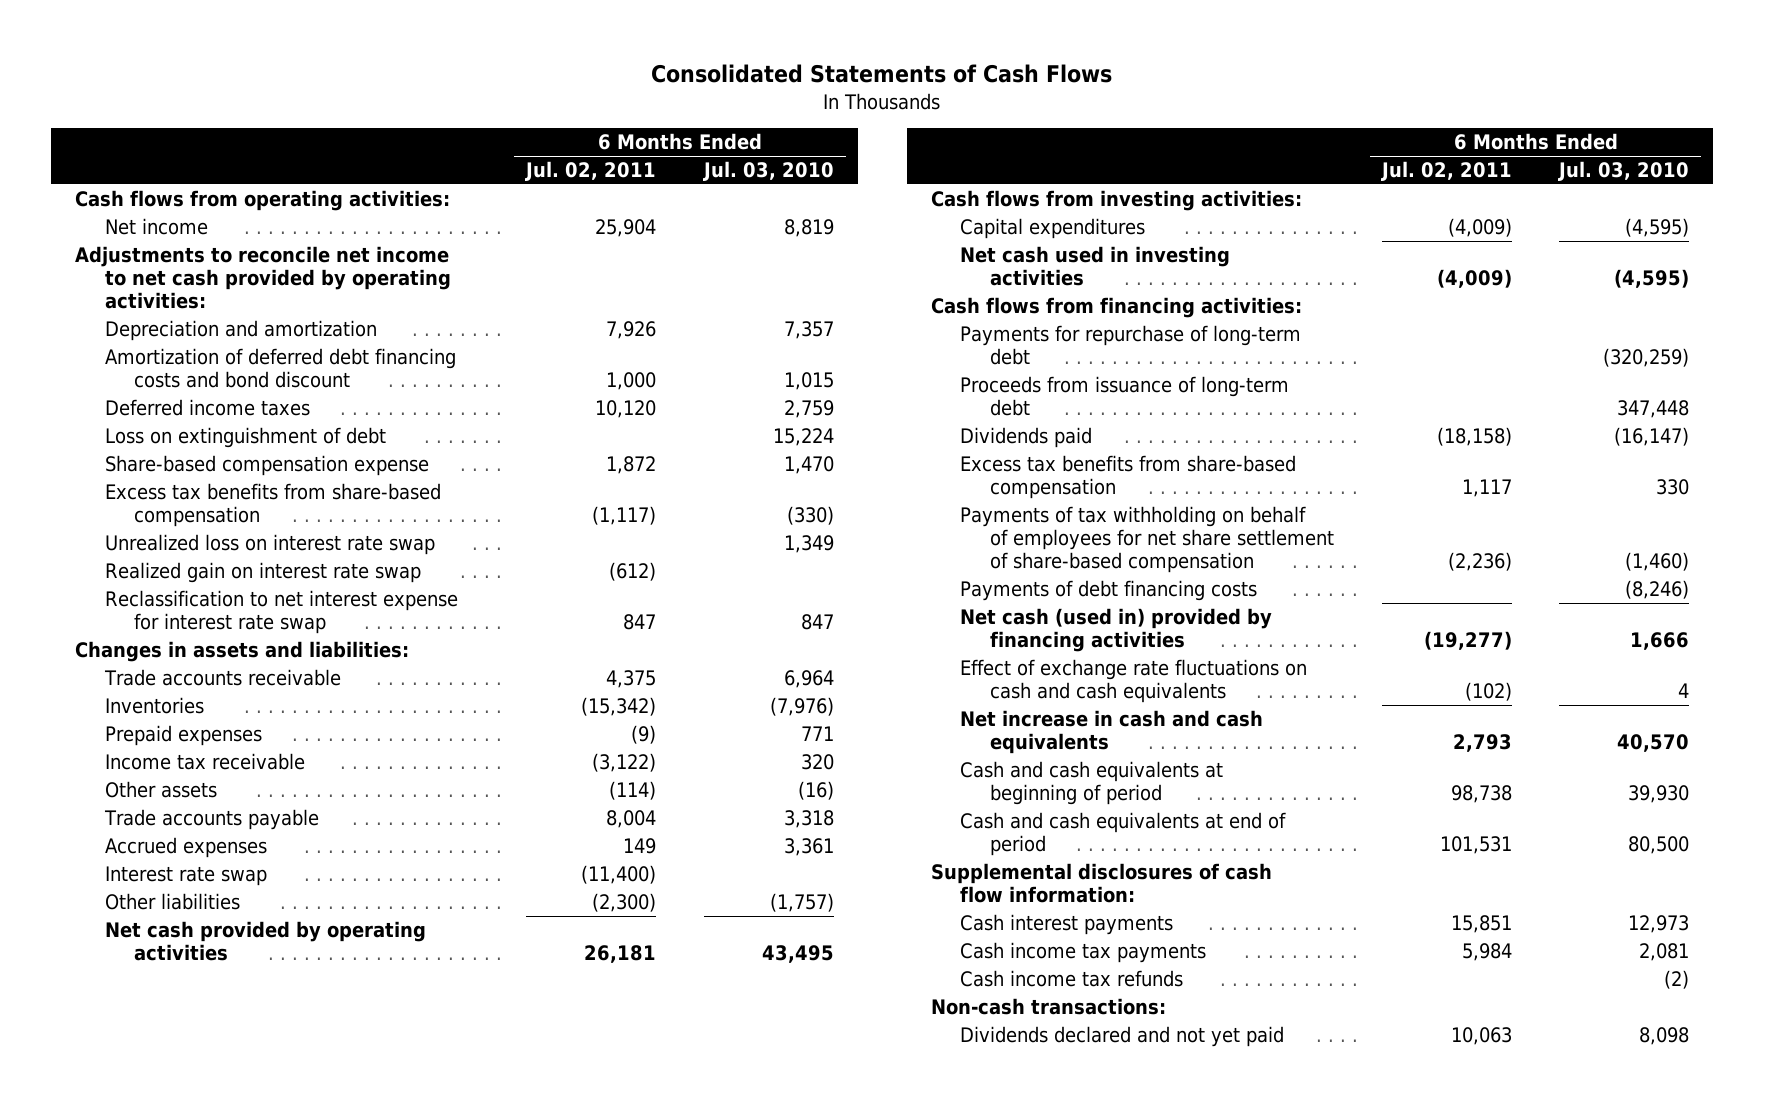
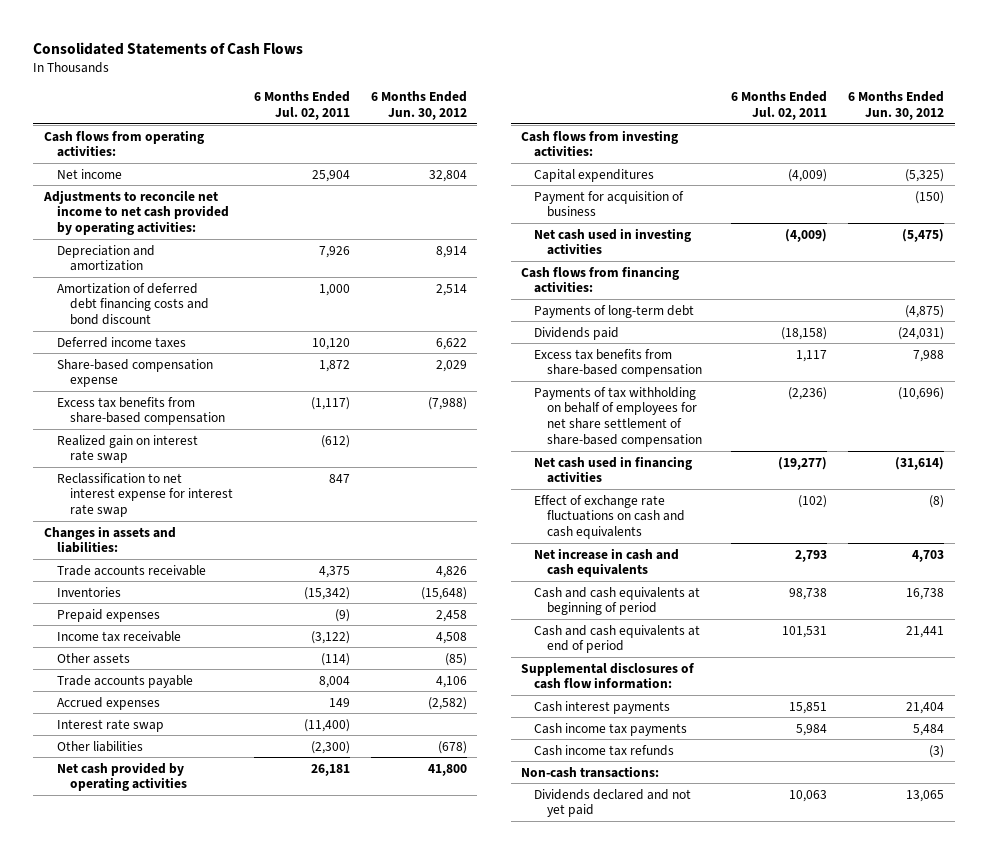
- | 6 Months Ended Jul. 02, 2011 | 6 Months Ended Jul. 03, 2010
+ | 6 Months Ended Jul. 02, 2011 | 6 Months Ended Jun. 30, 2012
- Loss on extinguishment of debt | | 15,224
- Unrealized loss on interest rate swap | | 1,349
+ Payment for acquisition of business | | (150)
- Payments for repurchase of long-term debt | | (320,259)
- Proceeds from issuance of long-term debt | | 347,448
+ Payments of long-term debt | | (4,875)
- Payments of debt financing costs | | (8,246)
- Net cash (used in) provided by financing activities | (19,277) | 1,666
+ Net cash used in financing activities | (19,277) | (31,614)

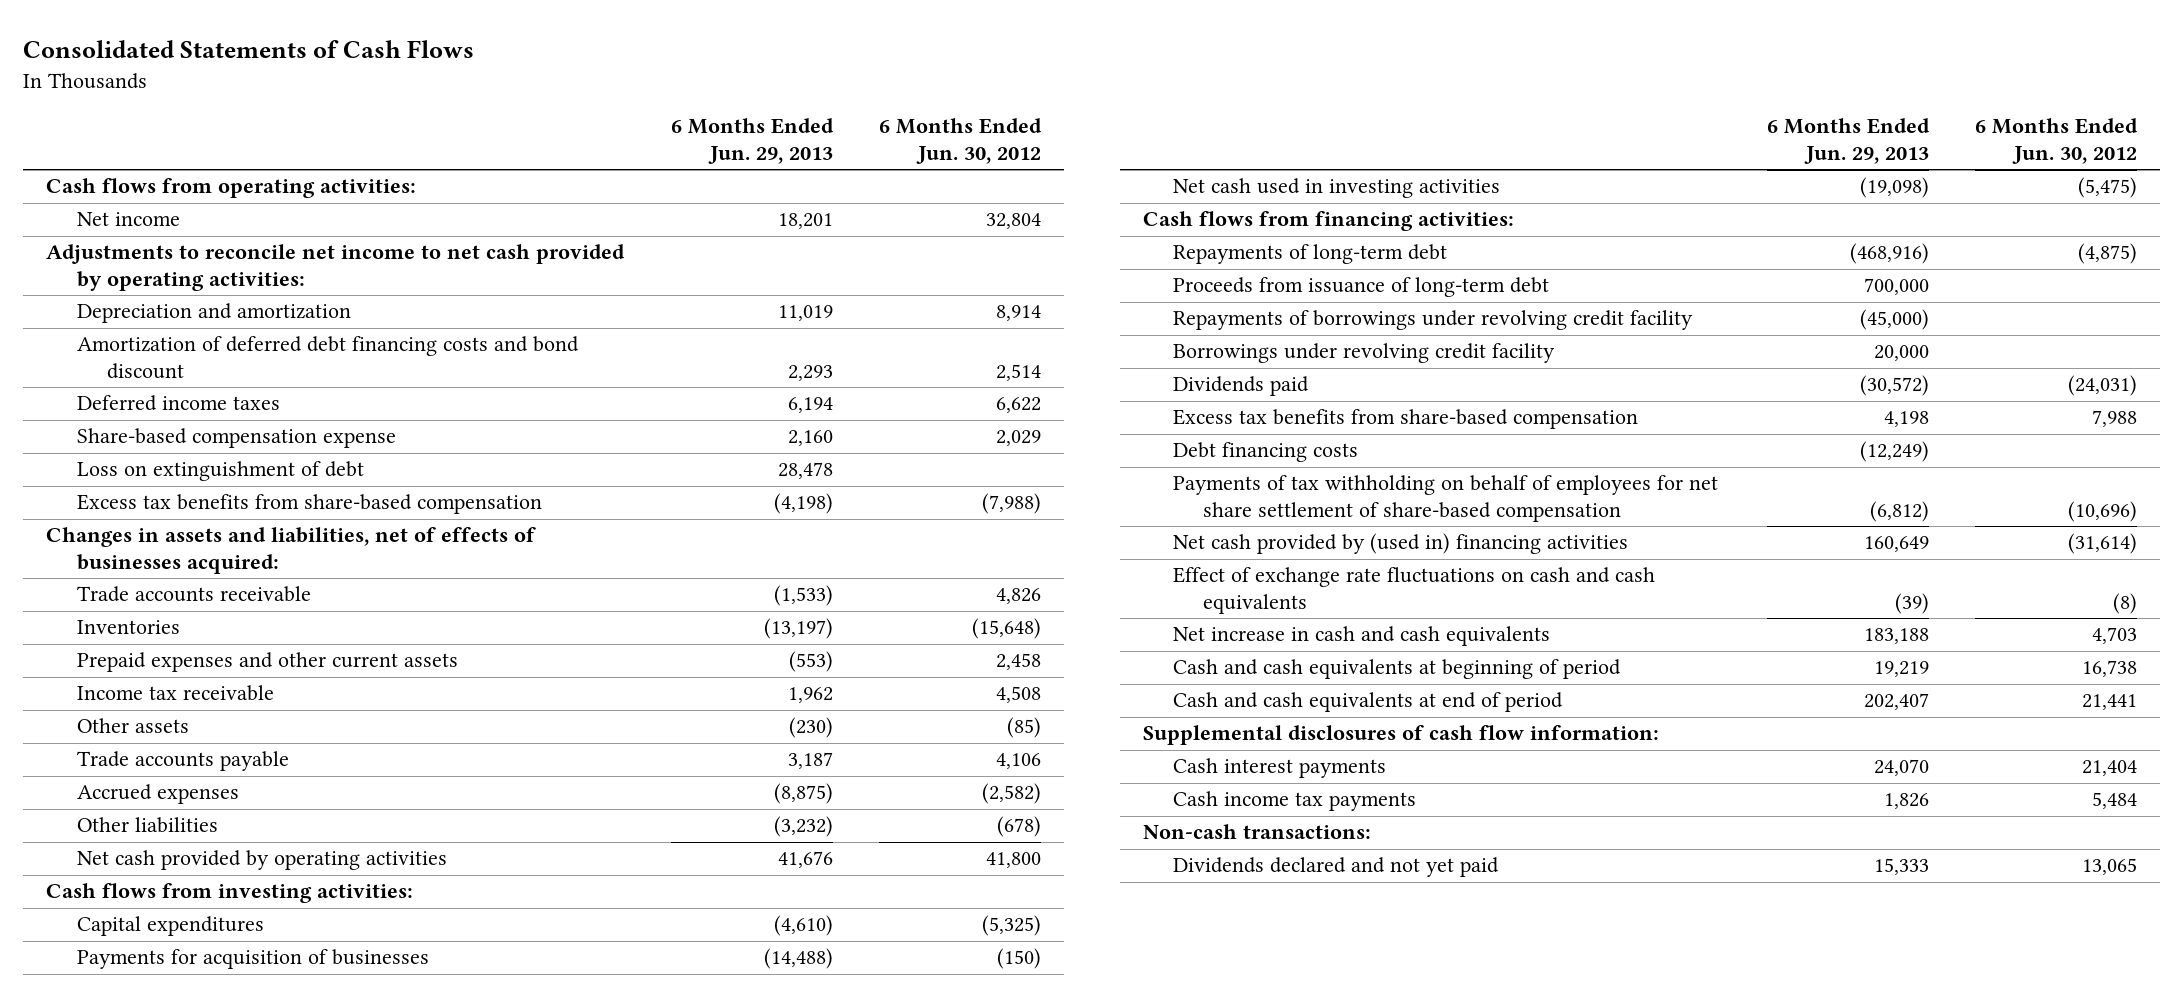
- | 6 Months Ended Jul. 02, 2011 | 6 Months Ended Jun. 30, 2012
+ | 6 Months Ended Jun. 29, 2013 | 6 Months Ended Jun. 30, 2012
+ Loss on extinguishment of debt | 28,478 |
- Realized gain on interest rate swap | (612) |
- Reclassification to net interest expense for interest rate swap | 847 |
- Changes in assets and liabilities:
+ Changes in assets and liabilities, net of effects of businesses acquired:
- Prepaid expenses | (9) | 2,458
+ Prepaid expenses and other current assets | (553) | 2,458
- Interest rate swap | (11,400) |
- Payment for acquisition of business | | (150)
+ Payments for acquisition of businesses | (14,488) | (150)
- Payments of long-term debt | | (4,875)
+ Repayments of long-term debt | (468,916) | (4,875)
+ Proceeds from issuance of long-term debt | 700,000 |
+ Repayments of borrowings under revolving credit facility | (45,000) |
+ Borrowings under revolving credit facility | 20,000 |
+ Debt financing costs | (12,249) |
- Net cash used in financing activities | (19,277) | (31,614)
+ Net cash provided by (used in) financing activities | 160,649 | (31,614)
- Cash income tax refunds | | (3)

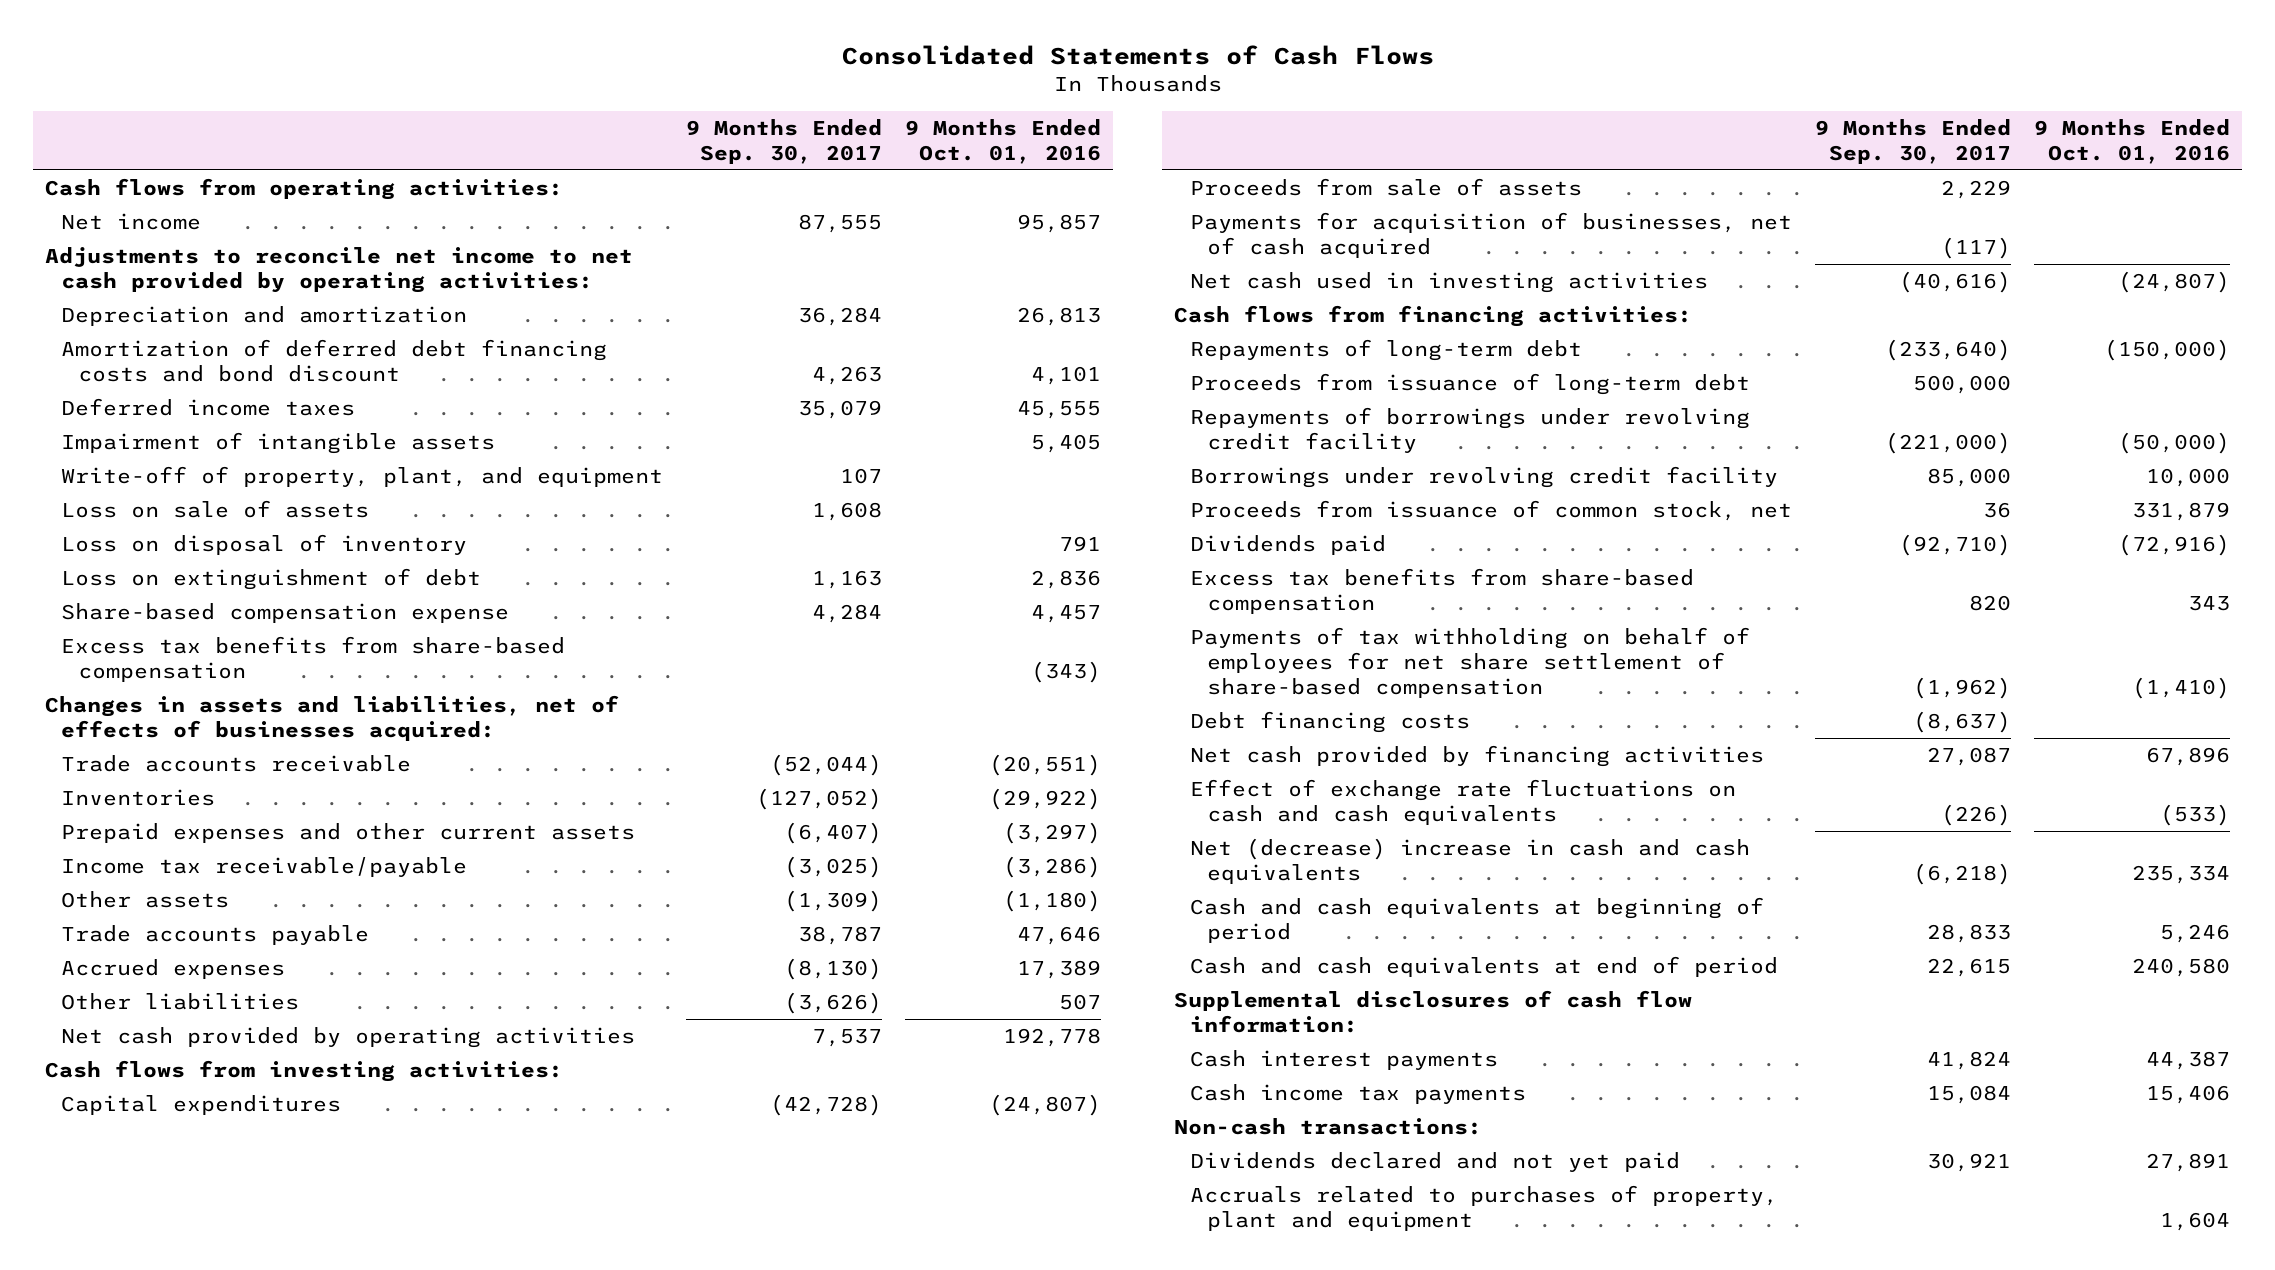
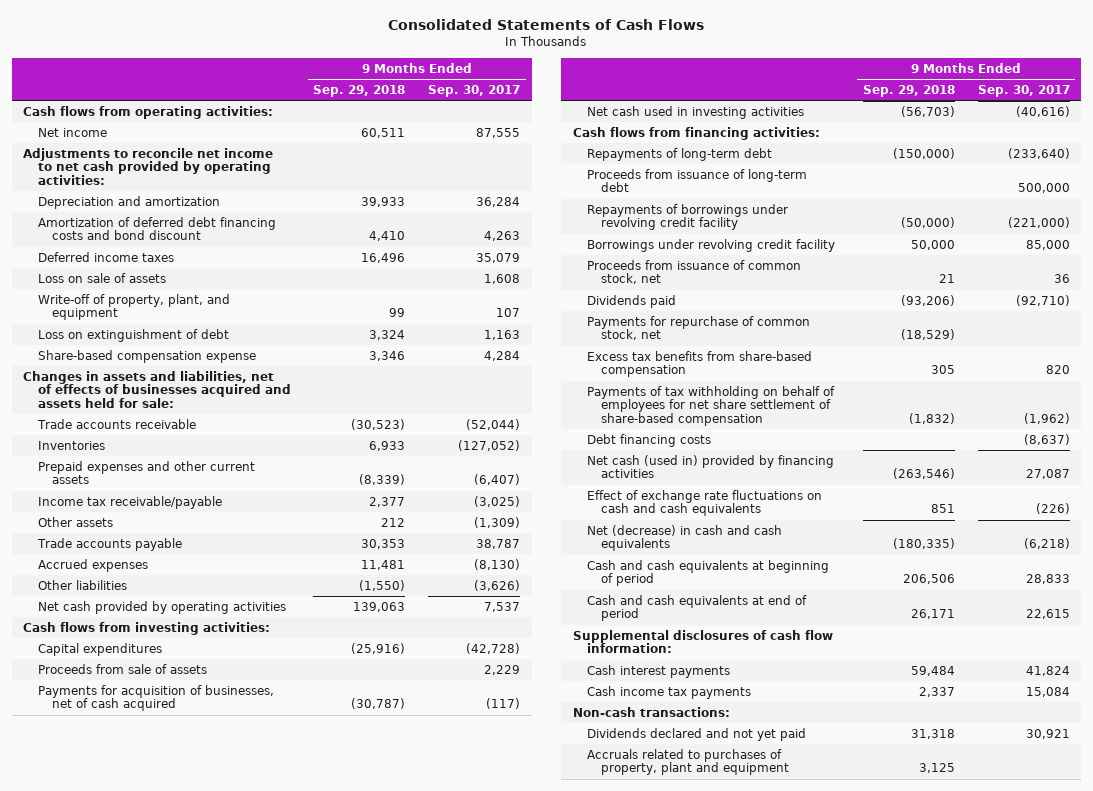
- | 9 Months Ended Sep. 30, 2017 | 9 Months Ended Oct. 01, 2016
+ | 9 Months Ended Sep. 29, 2018 | 9 Months Ended Sep. 30, 2017
- Impairment of intangible assets | | 5,405
- Loss on disposal of inventory | | 791
moved down: Write-off of property, plant, and equipment | 99 | 107
- Excess tax benefits from share-based compensation | | (343)
- Changes in assets and liabilities, net of effects of businesses acquired:
+ Changes in assets and liabilities, net of effects of businesses acquired and assets held for sale:
+ Payments for repurchase of common stock, net | (18,529) |
- Net cash provided by financing activities | 27,087 | 67,896
+ Net cash (used in) provided by financing activities | (263,546) | 27,087
- Net (decrease) increase in cash and cash equivalents | (6,218) | 235,334
+ Net (decrease) in cash and cash equivalents | (180,335) | (6,218)

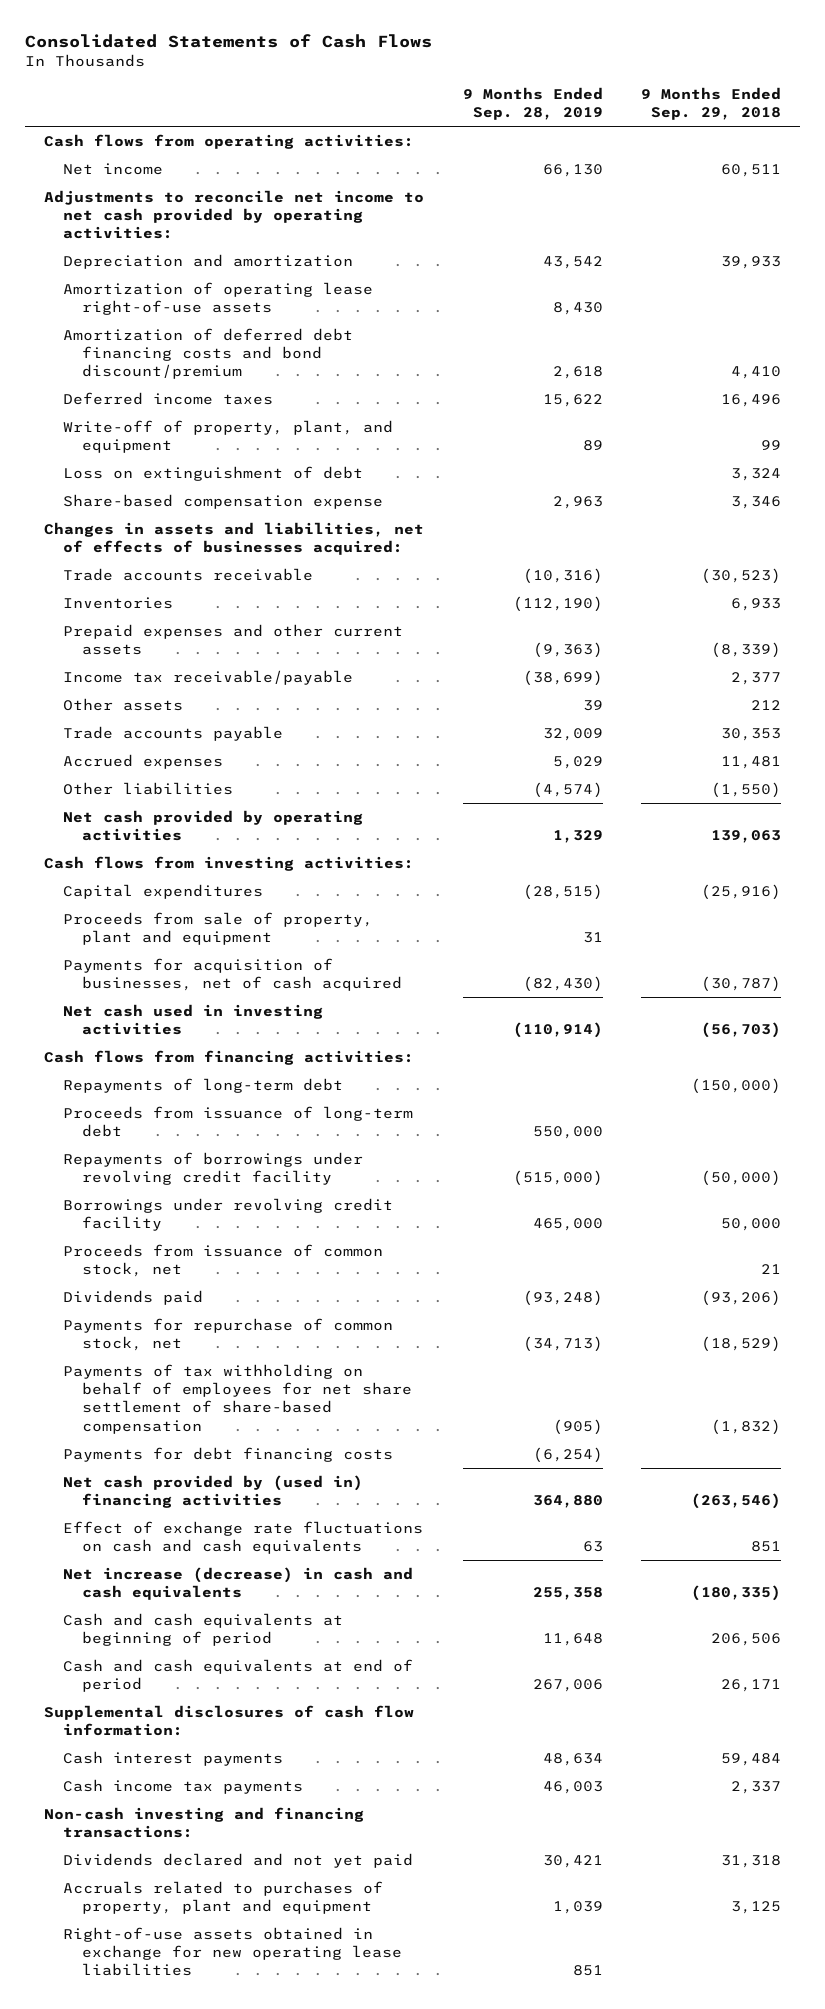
- | 9 Months Ended Sep. 29, 2018 | 9 Months Ended Sep. 30, 2017
+ | 9 Months Ended Sep. 28, 2019 | 9 Months Ended Sep. 29, 2018
- Amortization of deferred debt financing costs and bond discount | 4,410 | 4,263
+ Amortization of operating lease right-of-use assets | 8,430 |
+ Amortization of deferred debt financing costs and bond discount/premium | 2,618 | 4,410
- Loss on sale of assets | | 1,608
- Changes in assets and liabilities, net of effects of businesses acquired and assets held for sale:
+ Changes in assets and liabilities, net of effects of businesses acquired:
- Proceeds from sale of assets | | 2,229
+ Proceeds from sale of property, plant and equipment | 31 |
- Excess tax benefits from share-based compensation | 305 | 820
- Debt financing costs | | (8,637)
- Net cash (used in) provided by financing activities | (263,546) | 27,087
+ Payments for debt financing costs | (6,254) |
+ Net cash provided by (used in) financing activities | 364,880 | (263,546)
- Net (decrease) in cash and cash equivalents | (180,335) | (6,218)
+ Net increase (decrease) in cash and cash equivalents | 255,358 | (180,335)
- Non-cash transactions:
+ Non-cash investing and financing transactions:
+ Right-of-use assets obtained in exchange for new operating lease liabilities | 851 |

